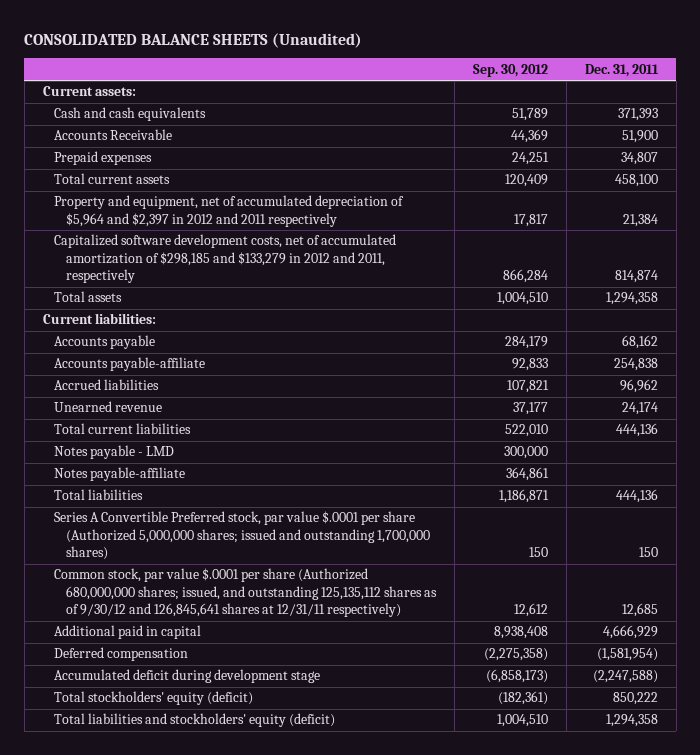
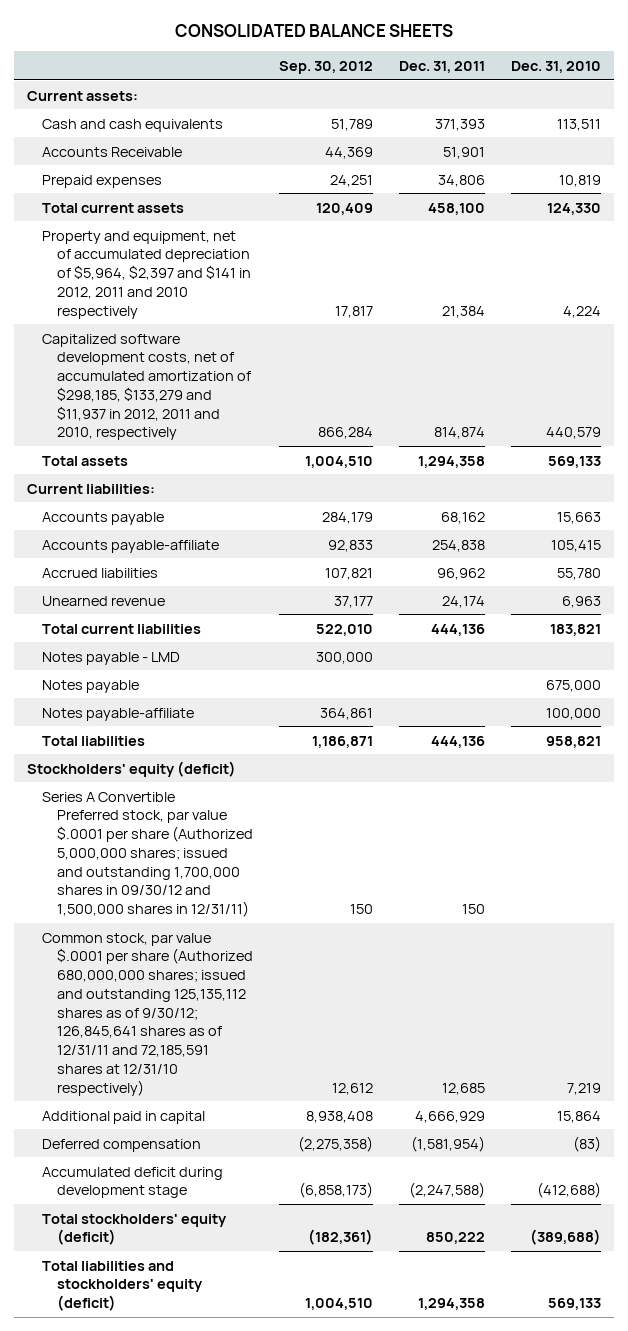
- CONSOLIDATED BALANCE SHEETS (Unaudited)
+ CONSOLIDATED BALANCE SHEETS
- | Sep. 30, 2012 | Dec. 31, 2011
+ | Sep. 30, 2012 | Dec. 31, 2011 | Dec. 31, 2010
- Accounts Receivable | 44,369 | 51,900
- Prepaid expenses | 24,251 | 34,807
+ Accounts Receivable | 44,369 | 51,901 |
+ Prepaid expenses | 24,251 | 34,806 | 10,819
- Property and equipment, net of accumulated depreciation of $5,964 and $2,397 in 2012 and 2011 respectively | 17,817 | 21,384
- Capitalized software development costs, net of accumulated amortization of $298,185 and $133,279 in 2012 and 2011, respectively | 866,284 | 814,874
+ Property and equipment, net of accumulated depreciation of $5,964, $2,397 and $141 in 2012, 2011 and 2010 respectively | 17,817 | 21,384 | 4,224
+ Capitalized software development costs, net of accumulated amortization of $298,185, $133,279 and $11,937 in 2012, 2011 and 2010, respectively | 866,284 | 814,874 | 440,579
+ Notes payable | | | 675,000
- Series A Convertible Preferred stock, par value $.0001 per share (Authorized 5,000,000 shares; issued and outstanding 1,700,000 shares) | 150 | 150
- Common stock, par value $.0001 per share (Authorized 680,000,000 shares; issued, and outstanding 125,135,112 shares as of 9/30/12 and 126,845,641 shares at 12/31/11 respectively) | 12,612 | 12,685
+ Stockholders' equity (deficit)
+ Series A Convertible Preferred stock, par value $.0001 per share (Authorized 5,000,000 shares; issued and outstanding 1,700,000 shares in 09/30/12 and 1,500,000 shares in 12/31/11) | 150 | 150 |
+ Common stock, par value $.0001 per share (Authorized 680,000,000 shares; issued and outstanding 125,135,112 shares as of 9/30/12; 126,845,641 shares as of 12/31/11 and 72,185,591 shares at 12/31/10 respectively) | 12,612 | 12,685 | 7,219

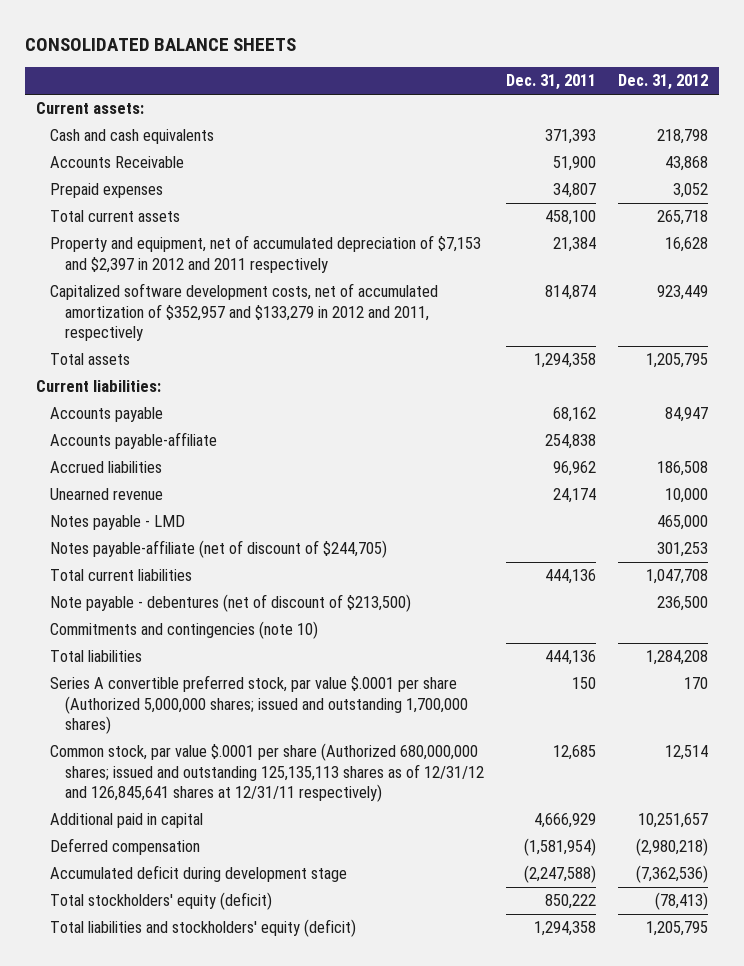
- | Sep. 30, 2012 | Dec. 31, 2011 | Dec. 31, 2010
+ | Dec. 31, 2011 | Dec. 31, 2012
- Accounts Receivable | 44,369 | 51,901 |
- Prepaid expenses | 24,251 | 34,806 | 10,819
+ Accounts Receivable | 51,900 | 43,868
+ Prepaid expenses | 34,807 | 3,052
- Property and equipment, net of accumulated depreciation of $5,964, $2,397 and $141 in 2012, 2011 and 2010 respectively | 17,817 | 21,384 | 4,224
- Capitalized software development costs, net of accumulated amortization of $298,185, $133,279 and $11,937 in 2012, 2011 and 2010, respectively | 866,284 | 814,874 | 440,579
+ Property and equipment, net of accumulated depreciation of $7,153 and $2,397 in 2012 and 2011 respectively | 21,384 | 16,628
+ Capitalized software development costs, net of accumulated amortization of $352,957 and $133,279 in 2012 and 2011, respectively | 814,874 | 923,449
- Notes payable | | | 675,000
- Notes payable-affiliate | 364,861 | | 100,000
+ Notes payable-affiliate (net of discount of $244,705) | | 301,253
moved down: Total current liabilities | 444,136 | 1,047,708
+ Note payable - debentures (net of discount of $213,500) | | 236,500
+ Commitments and contingencies (note 10)
- Stockholders' equity (deficit)
- Series A Convertible Preferred stock, par value $.0001 per share (Authorized 5,000,000 shares; issued and outstanding 1,700,000 shares in 09/30/12 and 1,500,000 shares in 12/31/11) | 150 | 150 |
- Common stock, par value $.0001 per share (Authorized 680,000,000 shares; issued and outstanding 125,135,112 shares as of 9/30/12; 126,845,641 shares as of 12/31/11 and 72,185,591 shares at 12/31/10 respectively) | 12,612 | 12,685 | 7,219
+ Series A convertible preferred stock, par value $.0001 per share (Authorized 5,000,000 shares; issued and outstanding 1,700,000 shares) | 150 | 170
+ Common stock, par value $.0001 per share (Authorized 680,000,000 shares; issued and outstanding 125,135,113 shares as of 12/31/12 and 126,845,641 shares at 12/31/11 respectively) | 12,685 | 12,514

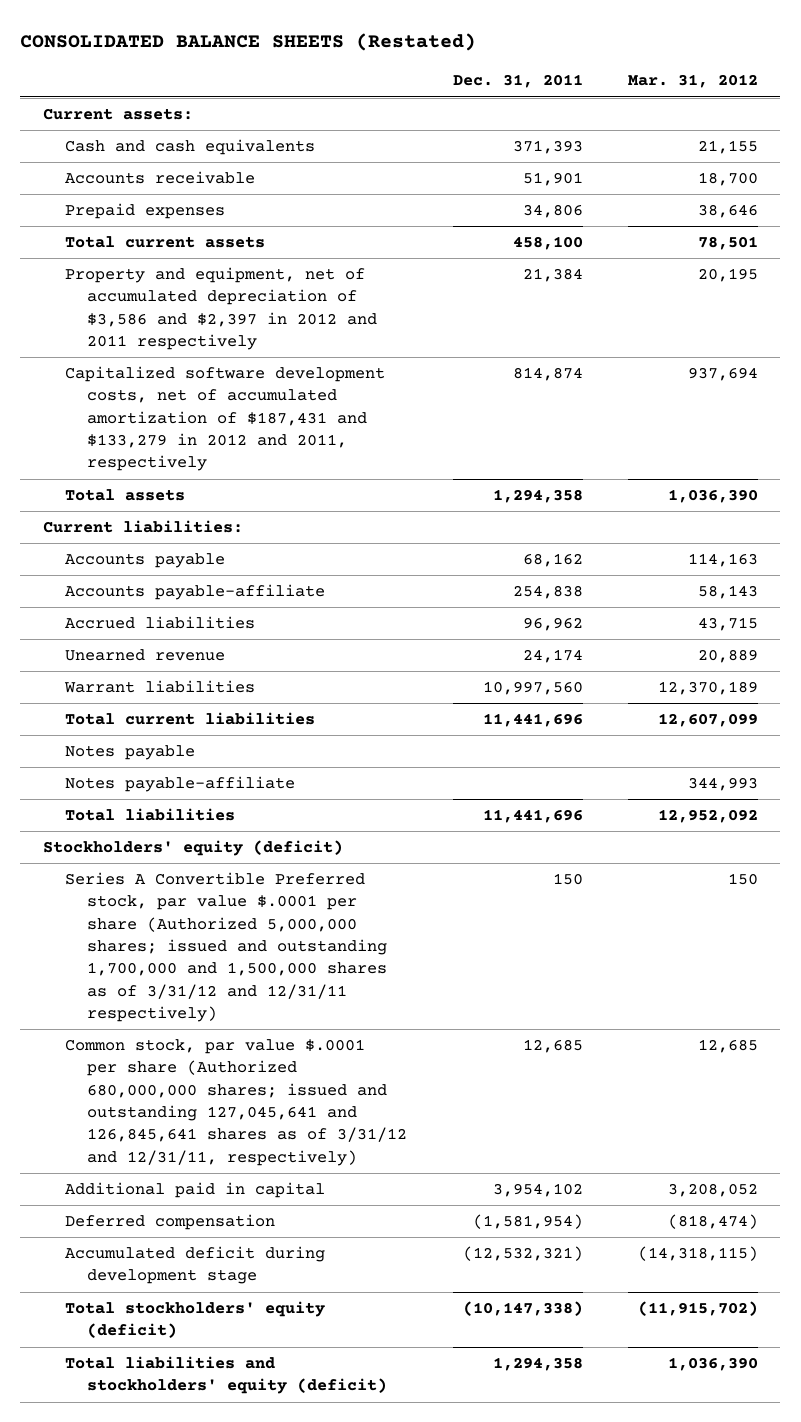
- CONSOLIDATED BALANCE SHEETS
+ CONSOLIDATED BALANCE SHEETS (Restated)
- | Dec. 31, 2011 | Dec. 31, 2012
+ | Dec. 31, 2011 | Mar. 31, 2012
- Accounts Receivable | 51,900 | 43,868
- Prepaid expenses | 34,807 | 3,052
+ Accounts receivable | 51,901 | 18,700
+ Prepaid expenses | 34,806 | 38,646
- Property and equipment, net of accumulated depreciation of $7,153 and $2,397 in 2012 and 2011 respectively | 21,384 | 16,628
- Capitalized software development costs, net of accumulated amortization of $352,957 and $133,279 in 2012 and 2011, respectively | 814,874 | 923,449
+ Property and equipment, net of accumulated depreciation of $3,586 and $2,397 in 2012 and 2011 respectively | 21,384 | 20,195
+ Capitalized software development costs, net of accumulated amortization of $187,431 and $133,279 in 2012 and 2011, respectively | 814,874 | 937,694
- Notes payable - LMD | | 465,000
- Notes payable-affiliate (net of discount of $244,705) | | 301,253
- Total current liabilities | 444,136 | 1,047,708
- Note payable - debentures (net of discount of $213,500) | | 236,500
- Commitments and contingencies (note 10)
- Total liabilities | 444,136 | 1,284,208
- Series A convertible preferred stock, par value $.0001 per share (Authorized 5,000,000 shares; issued and outstanding 1,700,000 shares) | 150 | 170
- Common stock, par value $.0001 per share (Authorized 680,000,000 shares; issued and outstanding 125,135,113 shares as of 12/31/12 and 126,845,641 shares at 12/31/11 respectively) | 12,685 | 12,514
- Additional paid in capital | 4,666,929 | 10,251,657
+ Warrant liabilities | 10,997,560 | 12,370,189
+ Total current liabilities | 11,441,696 | 12,607,099
+ Notes payable
+ Notes payable-affiliate | | 344,993
+ Total liabilities | 11,441,696 | 12,952,092
+ Stockholders' equity (deficit)
+ Series A Convertible Preferred stock, par value $.0001 per share (Authorized 5,000,000 shares; issued and outstanding 1,700,000 and 1,500,000 shares as of 3/31/12 and 12/31/11 respectively) | 150 | 150
+ Common stock, par value $.0001 per share (Authorized 680,000,000 shares; issued and outstanding 127,045,641 and 126,845,641 shares as of 3/31/12 and 12/31/11, respectively) | 12,685 | 12,685
+ Additional paid in capital | 3,954,102 | 3,208,052
- Accumulated deficit during development stage | (2,247,588) | (7,362,536)
- Total stockholders' equity (deficit) | 850,222 | (78,413)
+ Accumulated deficit during development stage | (12,532,321) | (14,318,115)
+ Total stockholders' equity (deficit) | (10,147,338) | (11,915,702)

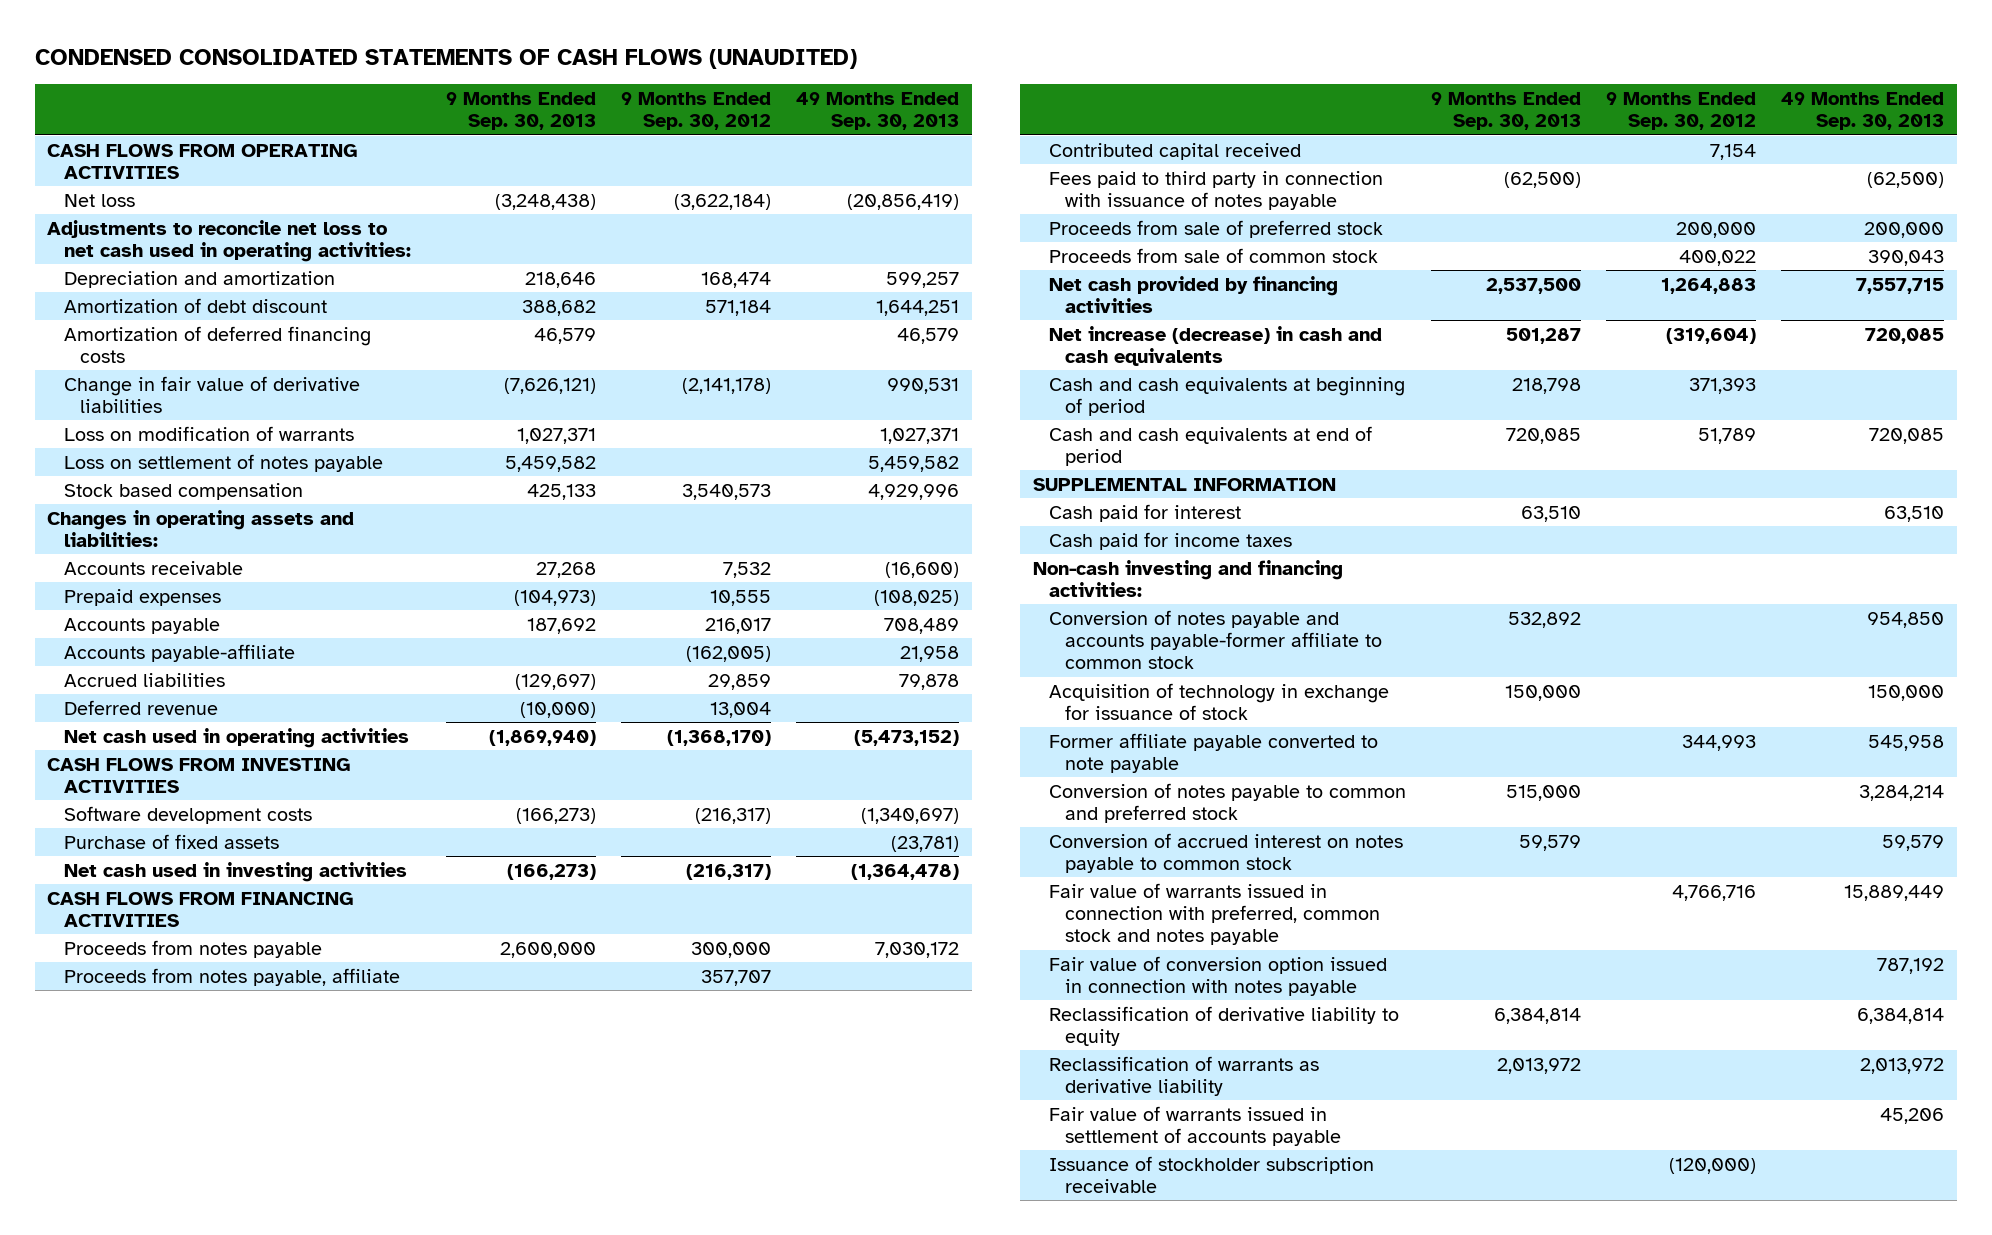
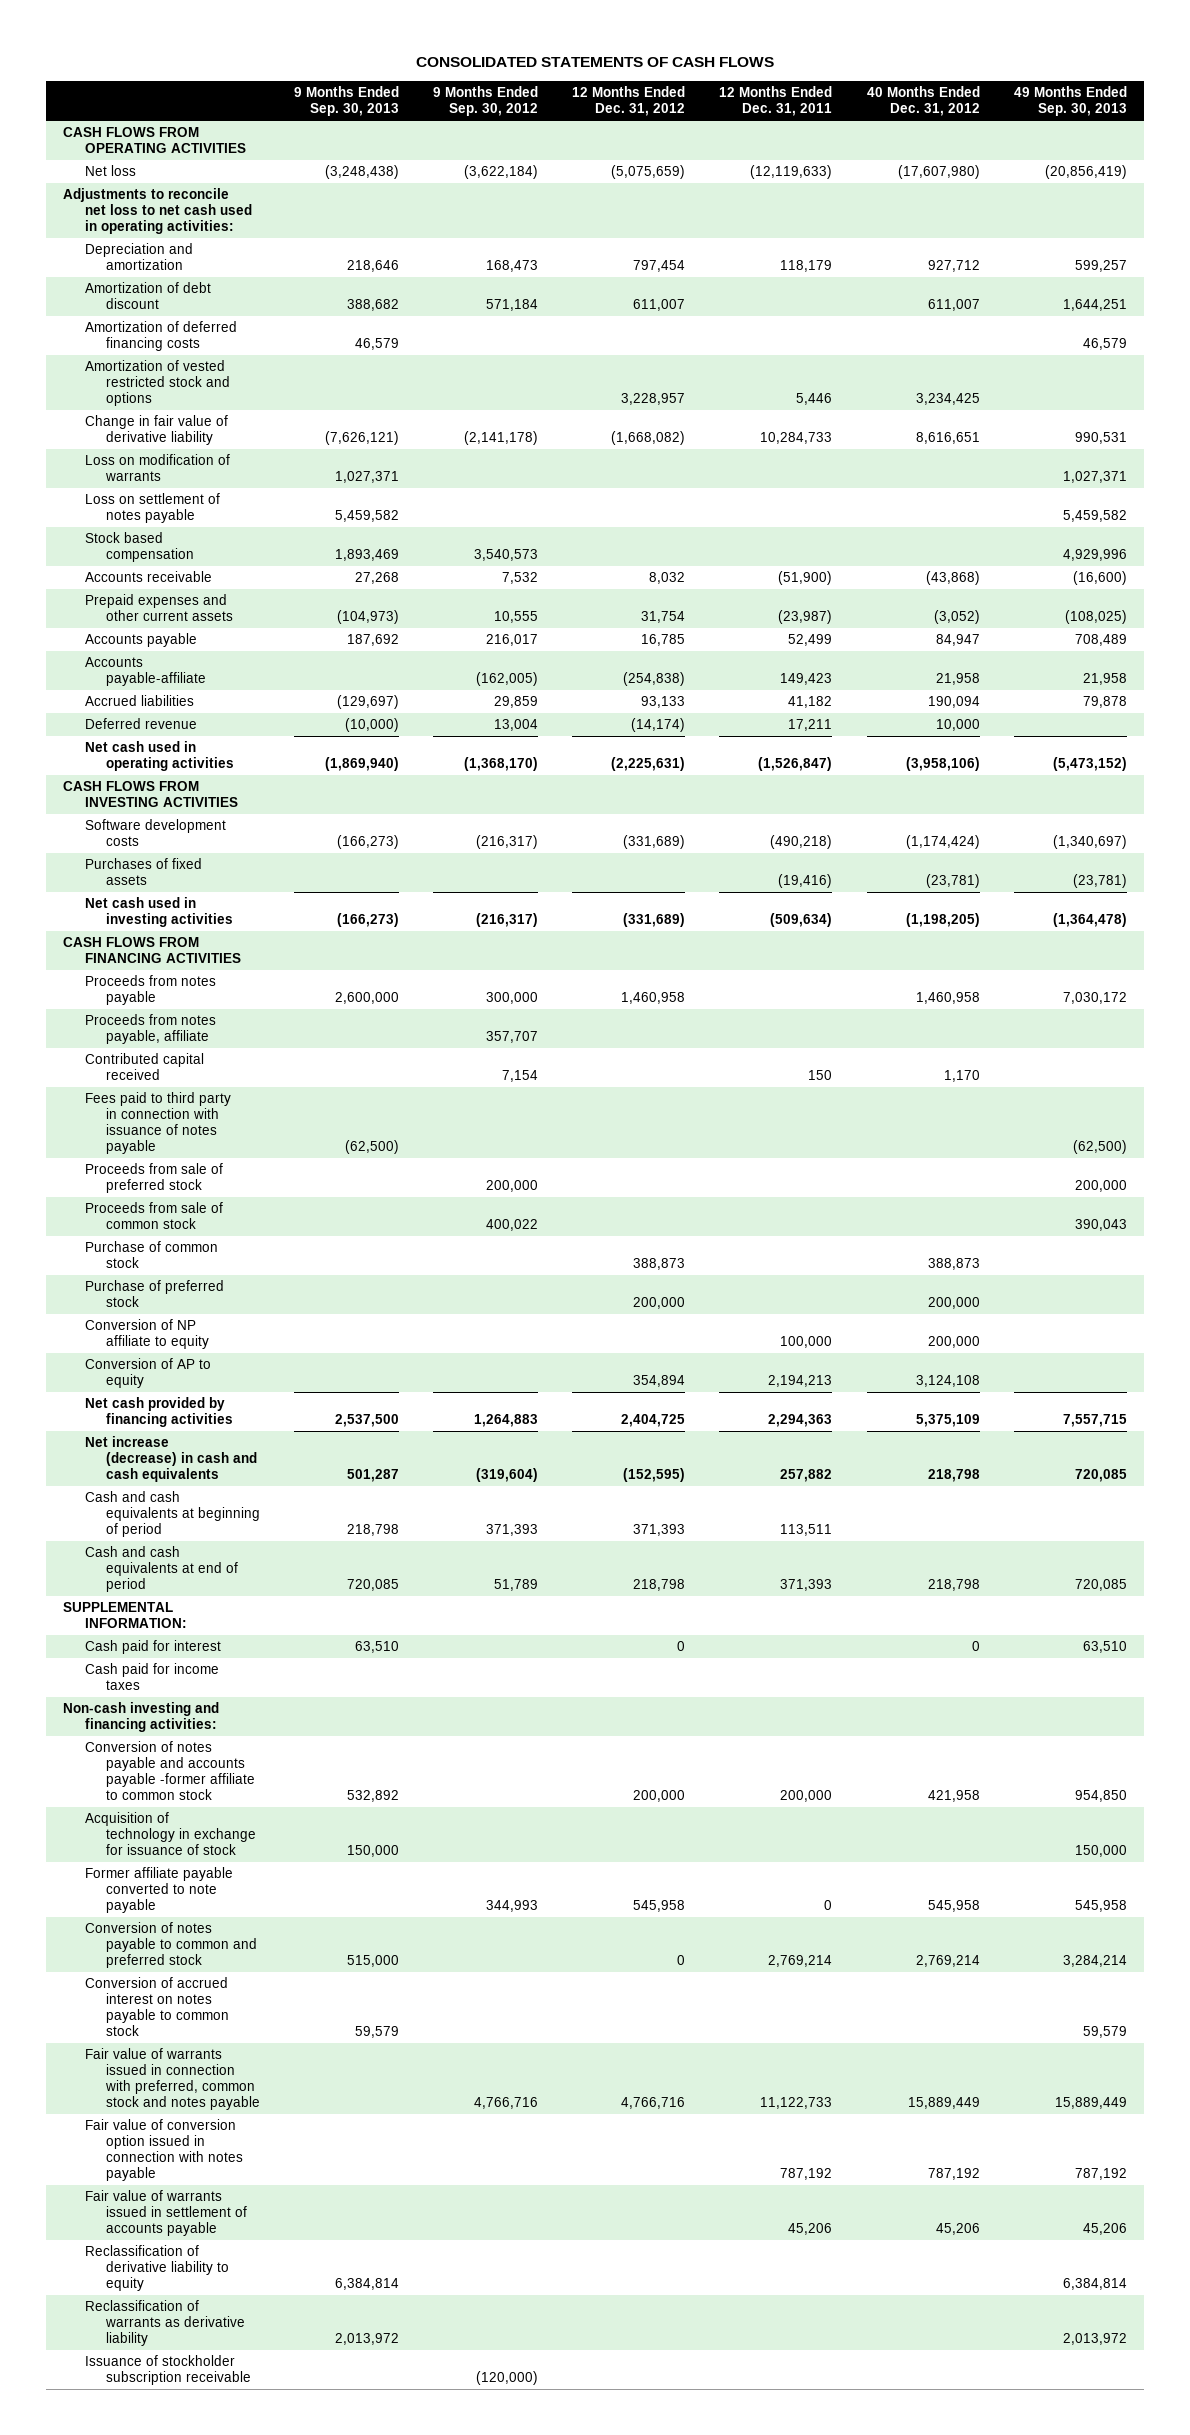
- CONDENSED CONSOLIDATED STATEMENTS OF CASH FLOWS (UNAUDITED)
+ CONSOLIDATED STATEMENTS OF CASH FLOWS
- | 9 Months Ended Sep. 30, 2013 | 9 Months Ended Sep. 30, 2012 | 49 Months Ended Sep. 30, 2013
+ | 9 Months Ended Sep. 30, 2013 | 9 Months Ended Sep. 30, 2012 | 12 Months Ended Dec. 31, 2012 | 12 Months Ended Dec. 31, 2011 | 40 Months Ended Dec. 31, 2012 | 49 Months Ended Sep. 30, 2013
- Depreciation and amortization | 218,646 | 168,474 | 599,257
+ Depreciation and amortization | 218,646 | 168,473 | 797,454 | 118,179 | 927,712 | 599,257
- Change in fair value of derivative liabilities | (7,626,121) | (2,141,178) | 990,531
+ Amortization of vested restricted stock and options | | | 3,228,957 | 5,446 | 3,234,425 |
+ Change in fair value of derivative liability | (7,626,121) | (2,141,178) | (1,668,082) | 10,284,733 | 8,616,651 | 990,531
- Stock based compensation | 425,133 | 3,540,573 | 4,929,996
- Changes in operating assets and liabilities:
+ Stock based compensation | 1,893,469 | 3,540,573 | | | | 4,929,996
- Prepaid expenses | (104,973) | 10,555 | (108,025)
+ Prepaid expenses and other current assets | (104,973) | 10,555 | 31,754 | (23,987) | (3,052) | (108,025)
- Purchase of fixed assets | | | (23,781)
+ Purchases of fixed assets | | | | (19,416) | (23,781) | (23,781)
+ Purchase of common stock | | | 388,873 | | 388,873 |
+ Purchase of preferred stock | | | 200,000 | | 200,000 |
+ Conversion of NP affiliate to equity | | | | 100,000 | 200,000 |
+ Conversion of AP to equity | | | 354,894 | 2,194,213 | 3,124,108 |
- SUPPLEMENTAL INFORMATION
+ SUPPLEMENTAL INFORMATION:
- Conversion of notes payable and accounts payable-former affiliate to common stock | 532,892 | | 954,850
+ Conversion of notes payable and accounts payable -former affiliate to common stock | 532,892 | | 200,000 | 200,000 | 421,958 | 954,850
moved up: Fair value of warrants issued in settlement of accounts payable | | | | 45,206 | 45,206 | 45,206

